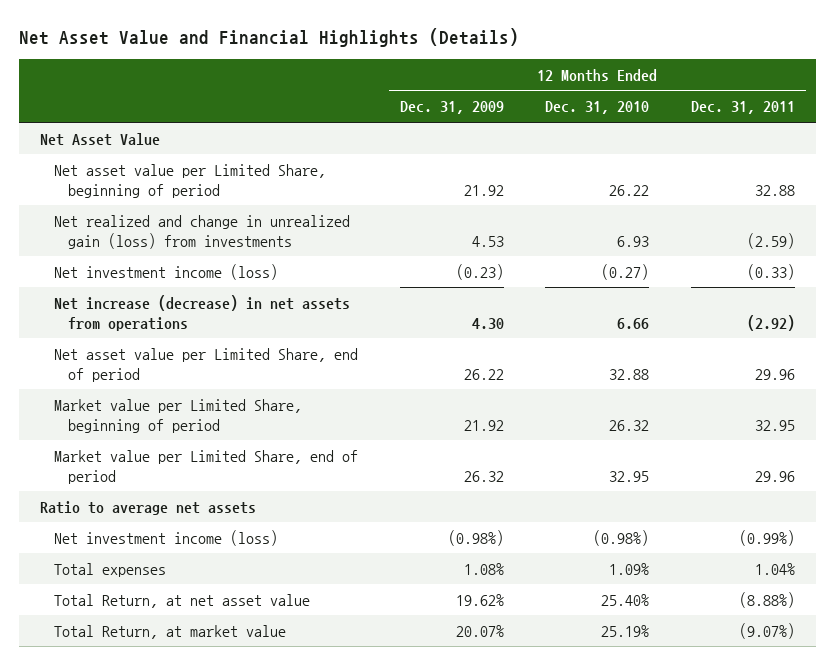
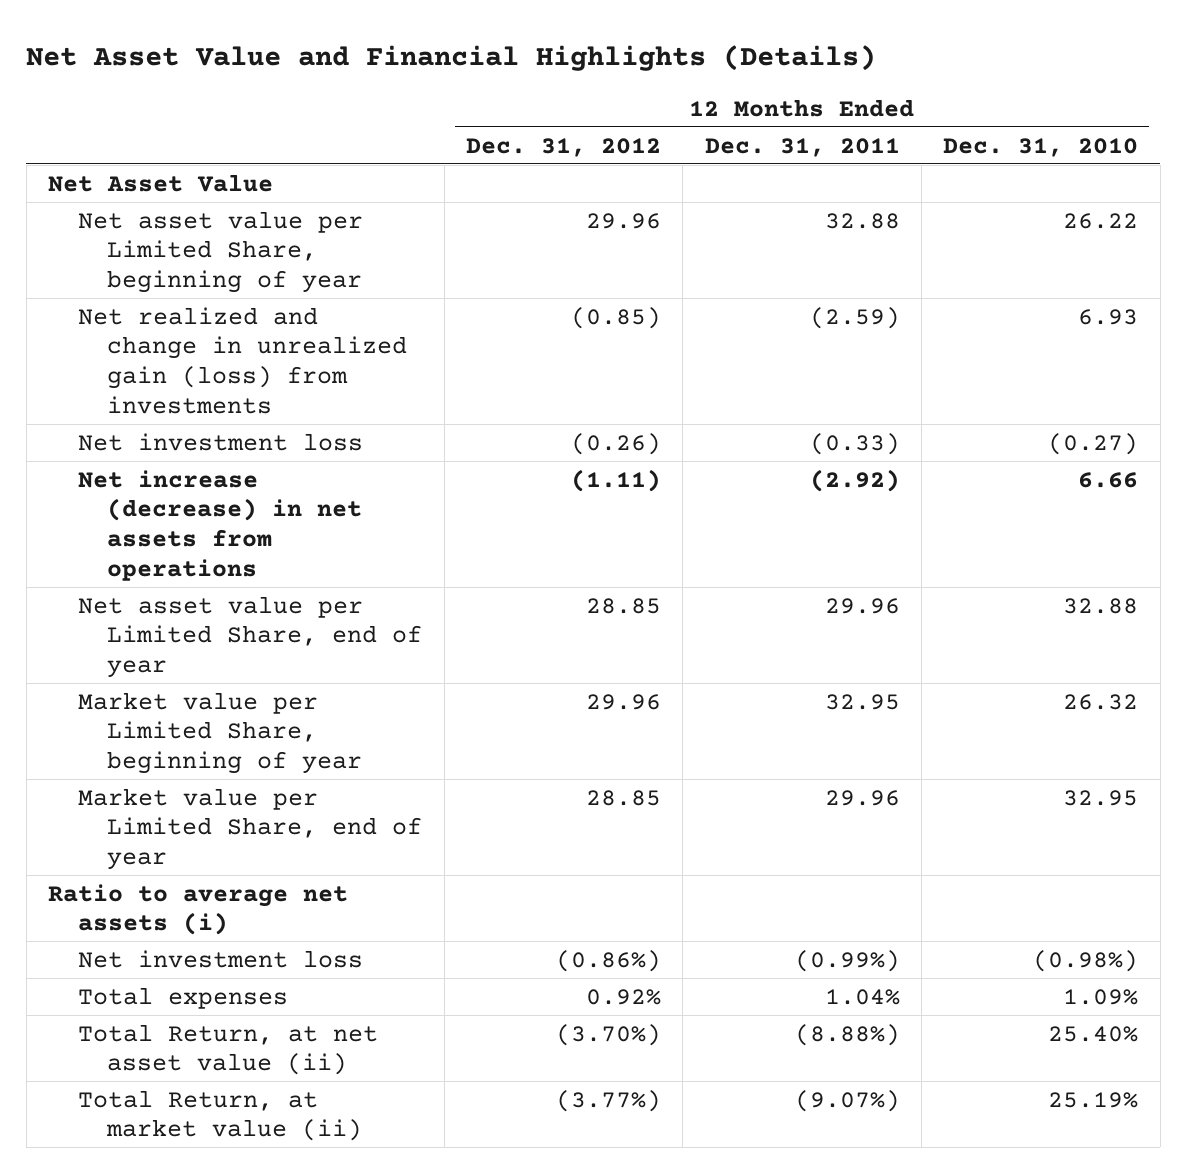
- | 12 Months Ended Dec. 31, 2009 | 12 Months Ended Dec. 31, 2010 | 12 Months Ended Dec. 31, 2011
+ | 12 Months Ended Dec. 31, 2012 | 12 Months Ended Dec. 31, 2011 | 12 Months Ended Dec. 31, 2010
- Net asset value per Limited Share, beginning of period | 21.92 | 26.22 | 32.88
+ Net asset value per Limited Share, beginning of year | 29.96 | 32.88 | 26.22
- Net investment income (loss) | (0.23) | (0.27) | (0.33)
+ Net investment loss | (0.26) | (0.33) | (0.27)
- Net asset value per Limited Share, end of period | 26.22 | 32.88 | 29.96
- Market value per Limited Share, beginning of period | 21.92 | 26.32 | 32.95
- Market value per Limited Share, end of period | 26.32 | 32.95 | 29.96
- Ratio to average net assets
- Net investment income (loss) | (0.98%) | (0.98%) | (0.99%)
+ Net asset value per Limited Share, end of year | 28.85 | 29.96 | 32.88
+ Market value per Limited Share, beginning of year | 29.96 | 32.95 | 26.32
+ Market value per Limited Share, end of year | 28.85 | 29.96 | 32.95
+ Ratio to average net assets (i)
+ Net investment loss | (0.86%) | (0.99%) | (0.98%)
- Total Return, at net asset value | 19.62% | 25.40% | (8.88%)
- Total Return, at market value | 20.07% | 25.19% | (9.07%)
+ Total Return, at net asset value (ii) | (3.70%) | (8.88%) | 25.40%
+ Total Return, at market value (ii) | (3.77%) | (9.07%) | 25.19%

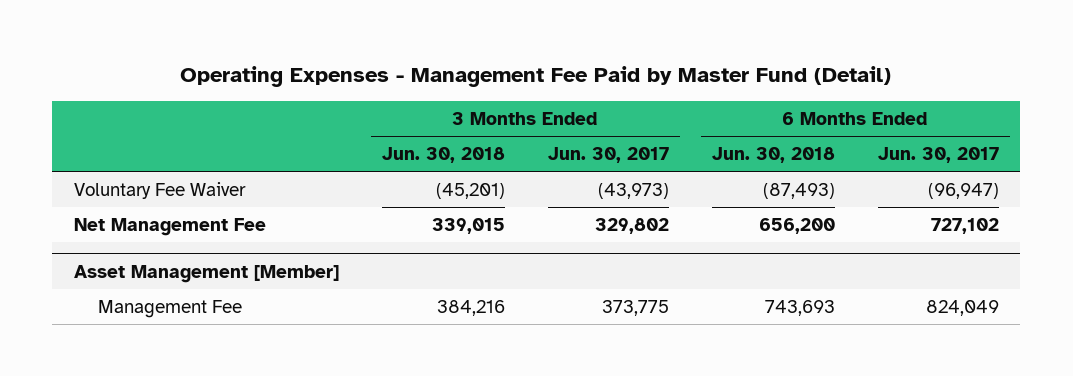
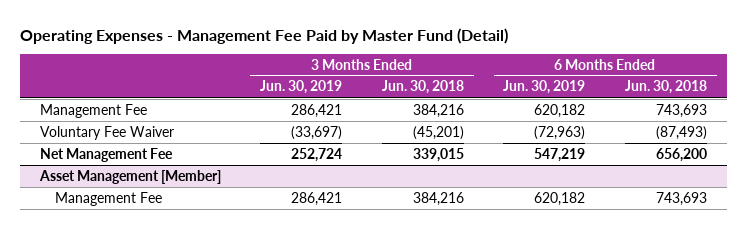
- | 3 Months Ended Jun. 30, 2018 | 3 Months Ended Jun. 30, 2017 | 6 Months Ended Jun. 30, 2018 | 6 Months Ended Jun. 30, 2017
+ | 3 Months Ended Jun. 30, 2019 | 3 Months Ended Jun. 30, 2018 | 6 Months Ended Jun. 30, 2019 | 6 Months Ended Jun. 30, 2018
+ Management Fee | 286,421 | 384,216 | 620,182 | 743,693

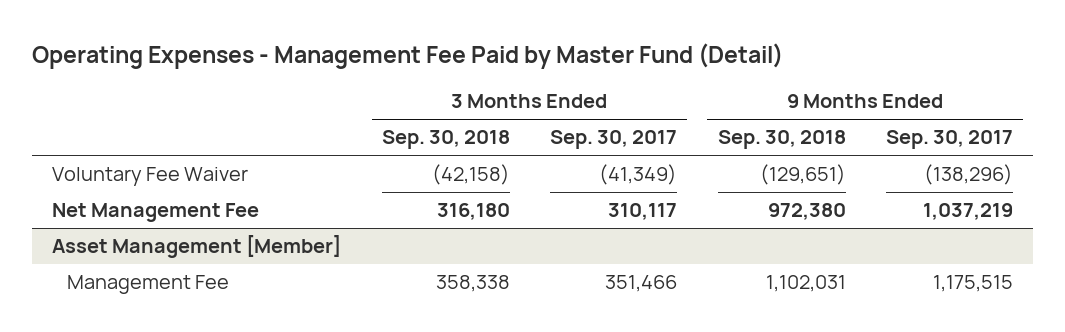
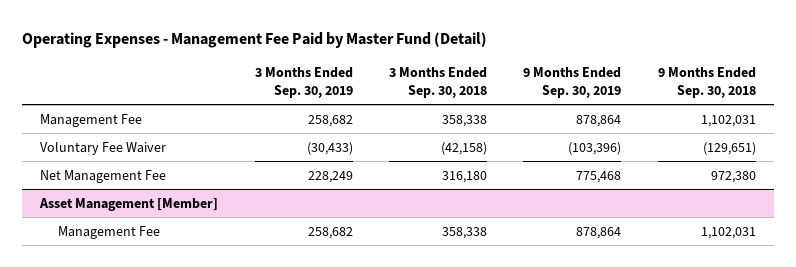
- | 3 Months Ended Sep. 30, 2018 | 3 Months Ended Sep. 30, 2017 | 9 Months Ended Sep. 30, 2018 | 9 Months Ended Sep. 30, 2017
+ | 3 Months Ended Sep. 30, 2019 | 3 Months Ended Sep. 30, 2018 | 9 Months Ended Sep. 30, 2019 | 9 Months Ended Sep. 30, 2018
+ Management Fee | 258,682 | 358,338 | 878,864 | 1,102,031

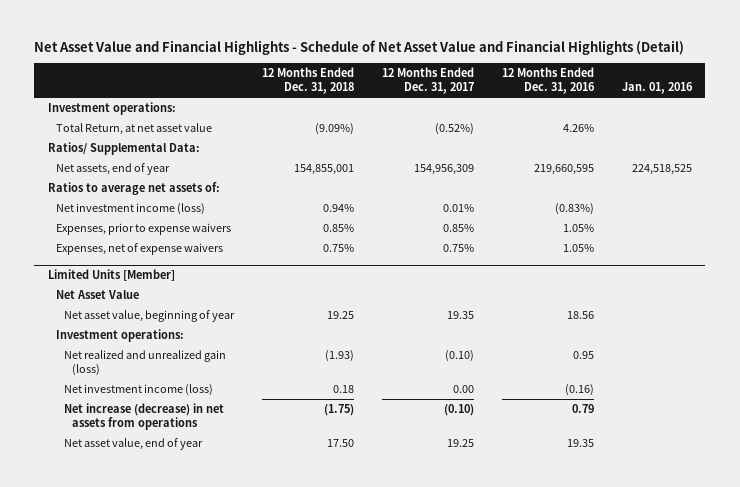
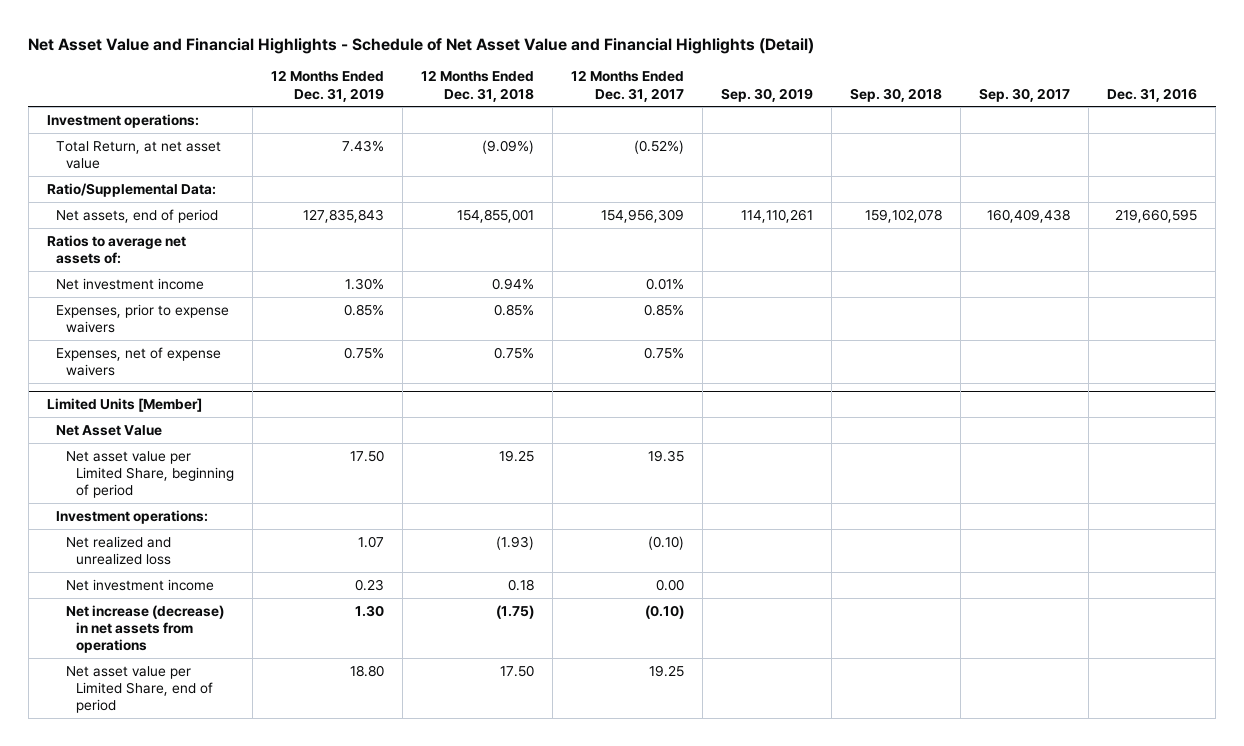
- | 12 Months Ended Dec. 31, 2018 | 12 Months Ended Dec. 31, 2017 | 12 Months Ended Dec. 31, 2016 | Jan. 01, 2016
+ | 12 Months Ended Dec. 31, 2019 | 12 Months Ended Dec. 31, 2018 | 12 Months Ended Dec. 31, 2017 | Sep. 30, 2019 | Sep. 30, 2018 | Sep. 30, 2017 | Dec. 31, 2016
- Ratios/ Supplemental Data:
- Net assets, end of year | 154,855,001 | 154,956,309 | 219,660,595 | 224,518,525
+ Ratio/Supplemental Data:
+ Net assets, end of period | 127,835,843 | 154,855,001 | 154,956,309 | 114,110,261 | 159,102,078 | 160,409,438 | 219,660,595
- Net investment income (loss) | 0.94% | 0.01% | (0.83%) |
+ Net investment income | 1.30% | 0.94% | 0.01% | | | |
@ Limited Units [Member]
- Net asset value, beginning of year | 19.25 | 19.35 | 18.56 |
+ Net asset value per Limited Share, beginning of period | 17.50 | 19.25 | 19.35 | | | |
- Net realized and unrealized gain (loss) | (1.93) | (0.10) | 0.95 |
- Net investment income (loss) | 0.18 | 0.00 | (0.16) |
+ Net realized and unrealized loss | 1.07 | (1.93) | (0.10) | | | |
+ Net investment income | 0.23 | 0.18 | 0.00 | | | |
- Net asset value, end of year | 17.50 | 19.25 | 19.35 |
+ Net asset value per Limited Share, end of period | 18.80 | 17.50 | 19.25 | | | |

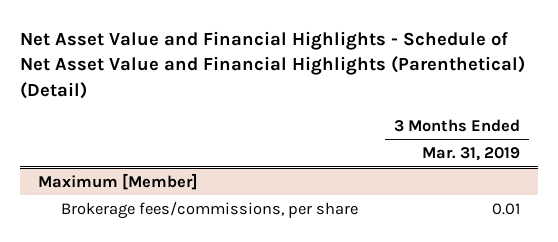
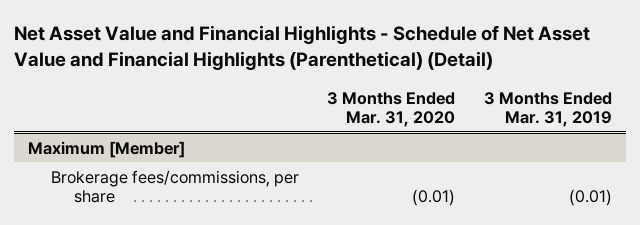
- | 3 Months Ended Mar. 31, 2019
+ | 3 Months Ended Mar. 31, 2020 | 3 Months Ended Mar. 31, 2019
@ Maximum [Member]
- Brokerage fees/commissions, per share | 0.01
+ Brokerage fees/commissions, per share | (0.01) | (0.01)

